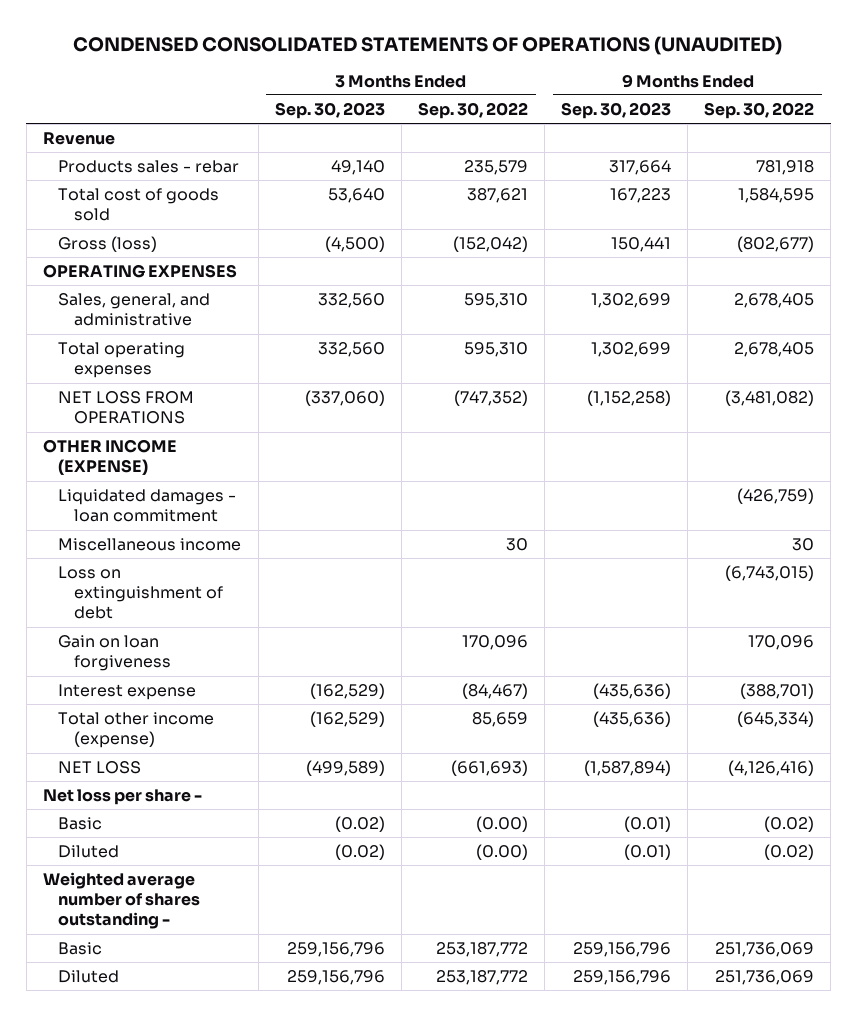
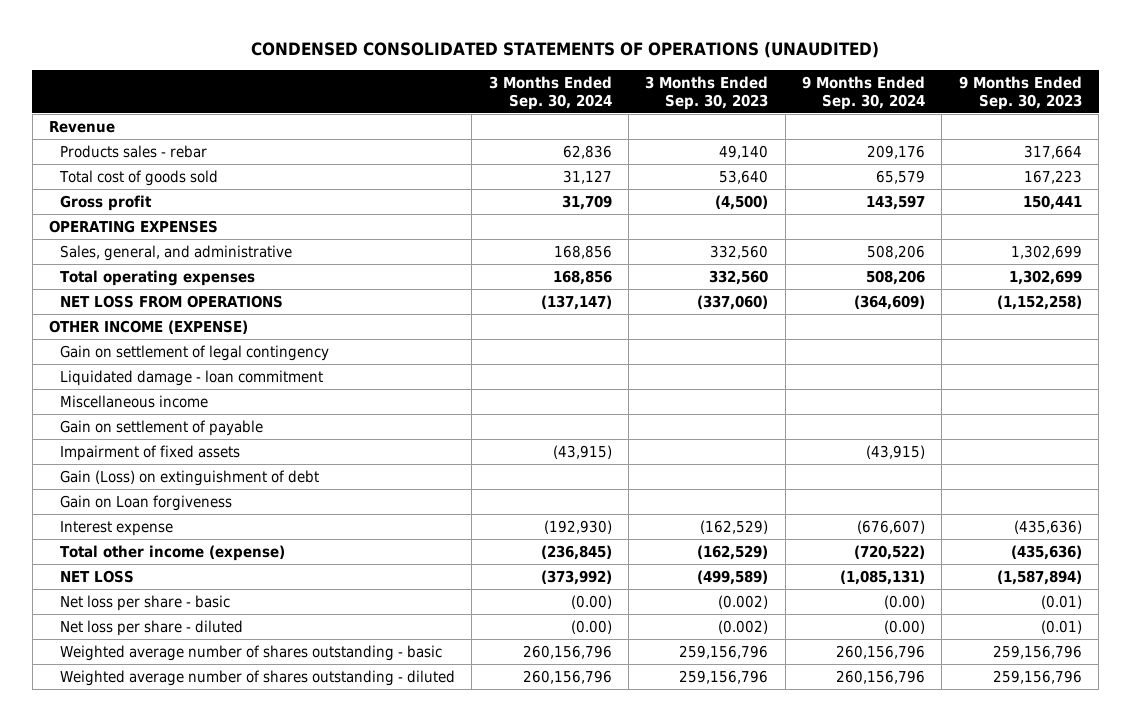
- | 3 Months Ended Sep. 30, 2023 | 3 Months Ended Sep. 30, 2022 | 9 Months Ended Sep. 30, 2023 | 9 Months Ended Sep. 30, 2022
+ | 3 Months Ended Sep. 30, 2024 | 3 Months Ended Sep. 30, 2023 | 9 Months Ended Sep. 30, 2024 | 9 Months Ended Sep. 30, 2023
- Gross (loss) | (4,500) | (152,042) | 150,441 | (802,677)
+ Gross profit | 31,709 | (4,500) | 143,597 | 150,441
- Liquidated damages - loan commitment | | | | (426,759)
+ Gain on settlement of legal contingency
+ Liquidated damage - loan commitment
- Loss on extinguishment of debt | | | | (6,743,015)
- Gain on loan forgiveness | | 170,096 | | 170,096
+ Gain on settlement of payable
+ Impairment of fixed assets | (43,915) | | (43,915) |
+ Gain (Loss) on extinguishment of debt
+ Gain on Loan forgiveness
- Net loss per share -
- Basic | (0.02) | (0.00) | (0.01) | (0.02)
- Diluted | (0.02) | (0.00) | (0.01) | (0.02)
- Weighted average number of shares outstanding -
- Basic | 259,156,796 | 253,187,772 | 259,156,796 | 251,736,069
- Diluted | 259,156,796 | 253,187,772 | 259,156,796 | 251,736,069
+ Net loss per share - basic | (0.00) | (0.002) | (0.00) | (0.01)
+ Net loss per share - diluted | (0.00) | (0.002) | (0.00) | (0.01)
+ Weighted average number of shares outstanding - basic | 260,156,796 | 259,156,796 | 260,156,796 | 259,156,796
+ Weighted average number of shares outstanding - diluted | 260,156,796 | 259,156,796 | 260,156,796 | 259,156,796

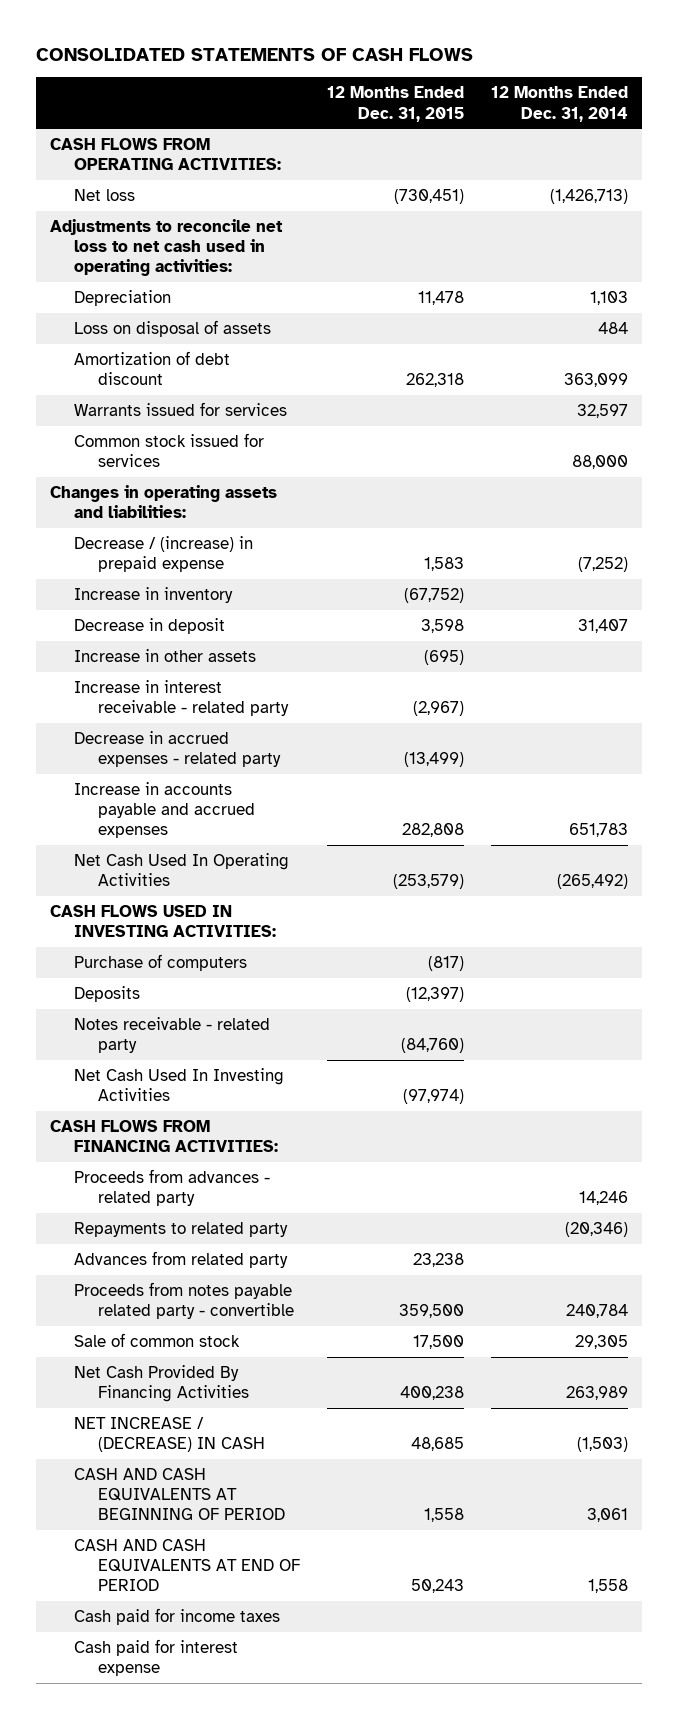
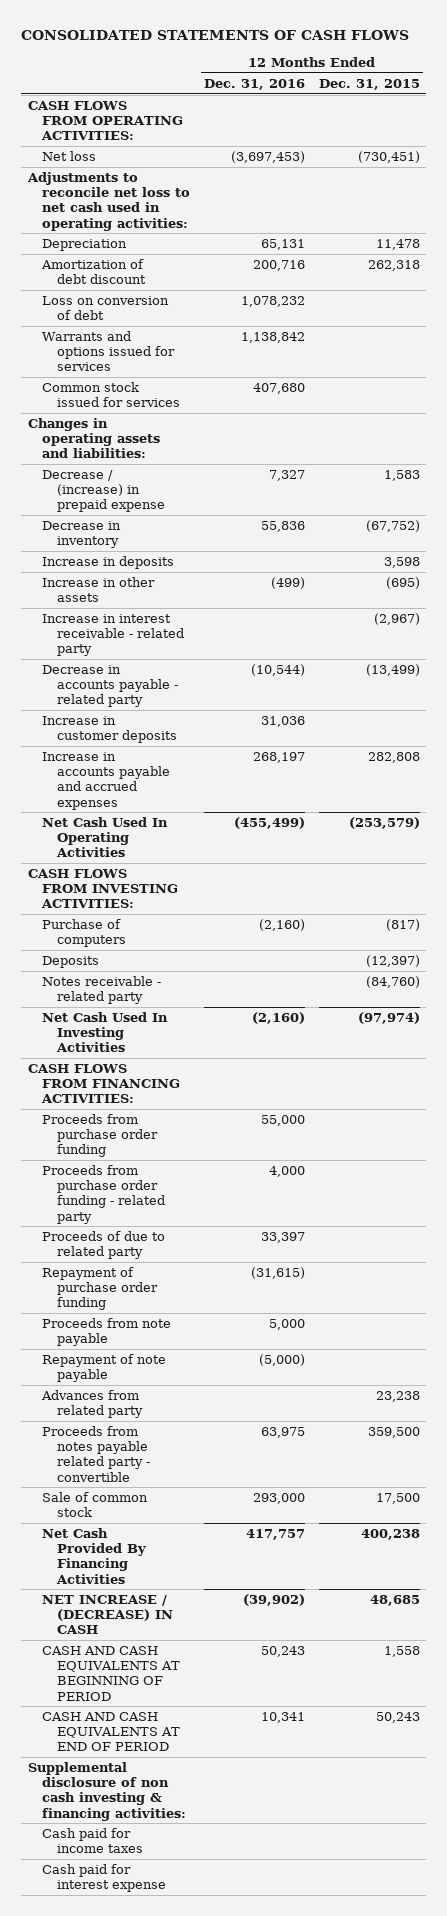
- | 12 Months Ended Dec. 31, 2015 | 12 Months Ended Dec. 31, 2014
+ | 12 Months Ended Dec. 31, 2016 | 12 Months Ended Dec. 31, 2015
- Loss on disposal of assets | | 484
- Warrants issued for services | | 32,597
+ Loss on conversion of debt | 1,078,232 |
+ Warrants and options issued for services | 1,138,842 |
- Increase in inventory | (67,752) |
- Decrease in deposit | 3,598 | 31,407
+ Decrease in inventory | 55,836 | (67,752)
+ Increase in deposits | | 3,598
- Decrease in accrued expenses - related party | (13,499) |
+ Decrease in accounts payable - related party | (10,544) | (13,499)
+ Increase in customer deposits | 31,036 |
- CASH FLOWS USED IN INVESTING ACTIVITIES:
+ CASH FLOWS FROM INVESTING ACTIVITIES:
- Proceeds from advances - related party | | 14,246
- Repayments to related party | | (20,346)
+ Proceeds from purchase order funding | 55,000 |
+ Proceeds from purchase order funding - related party | 4,000 |
+ Proceeds of due to related party | 33,397 |
+ Repayment of purchase order funding | (31,615) |
+ Proceeds from note payable | 5,000 |
+ Repayment of note payable | (5,000) |
+ Supplemental disclosure of non cash investing & financing activities:

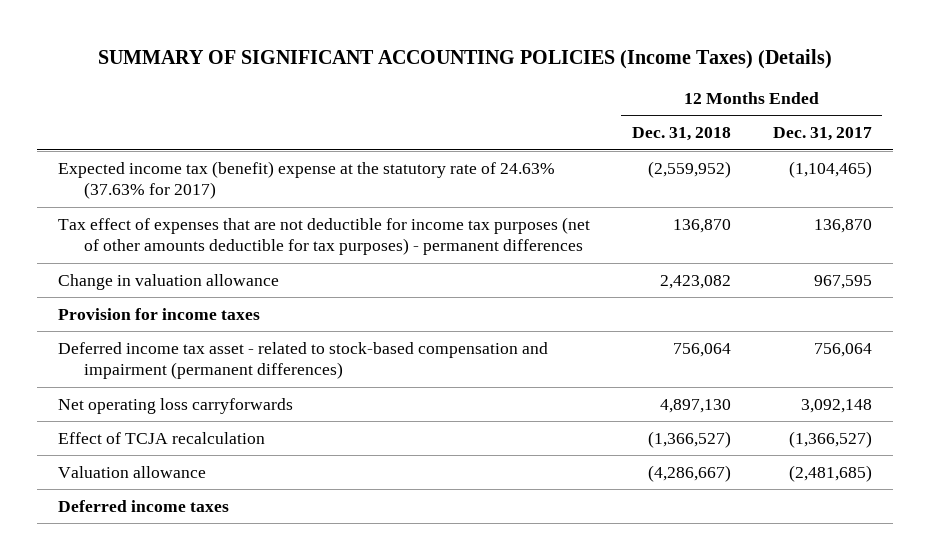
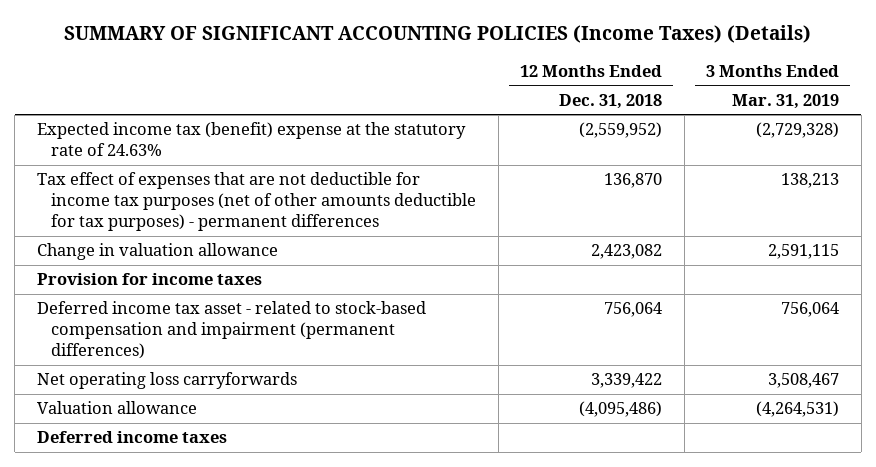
- | 12 Months Ended Dec. 31, 2018 | 12 Months Ended Dec. 31, 2017
+ | 12 Months Ended Dec. 31, 2018 | 3 Months Ended Mar. 31, 2019
- Expected income tax (benefit) expense at the statutory rate of 24.63% (37.63% for 2017) | (2,559,952) | (1,104,465)
+ Expected income tax (benefit) expense at the statutory rate of 24.63% | (2,559,952) | (2,729,328)
- Net operating loss carryforwards | 4,897,130 | 3,092,148
- Effect of TCJA recalculation | (1,366,527) | (1,366,527)
- Valuation allowance | (4,286,667) | (2,481,685)
+ Net operating loss carryforwards | 3,339,422 | 3,508,467
+ Valuation allowance | (4,095,486) | (4,264,531)

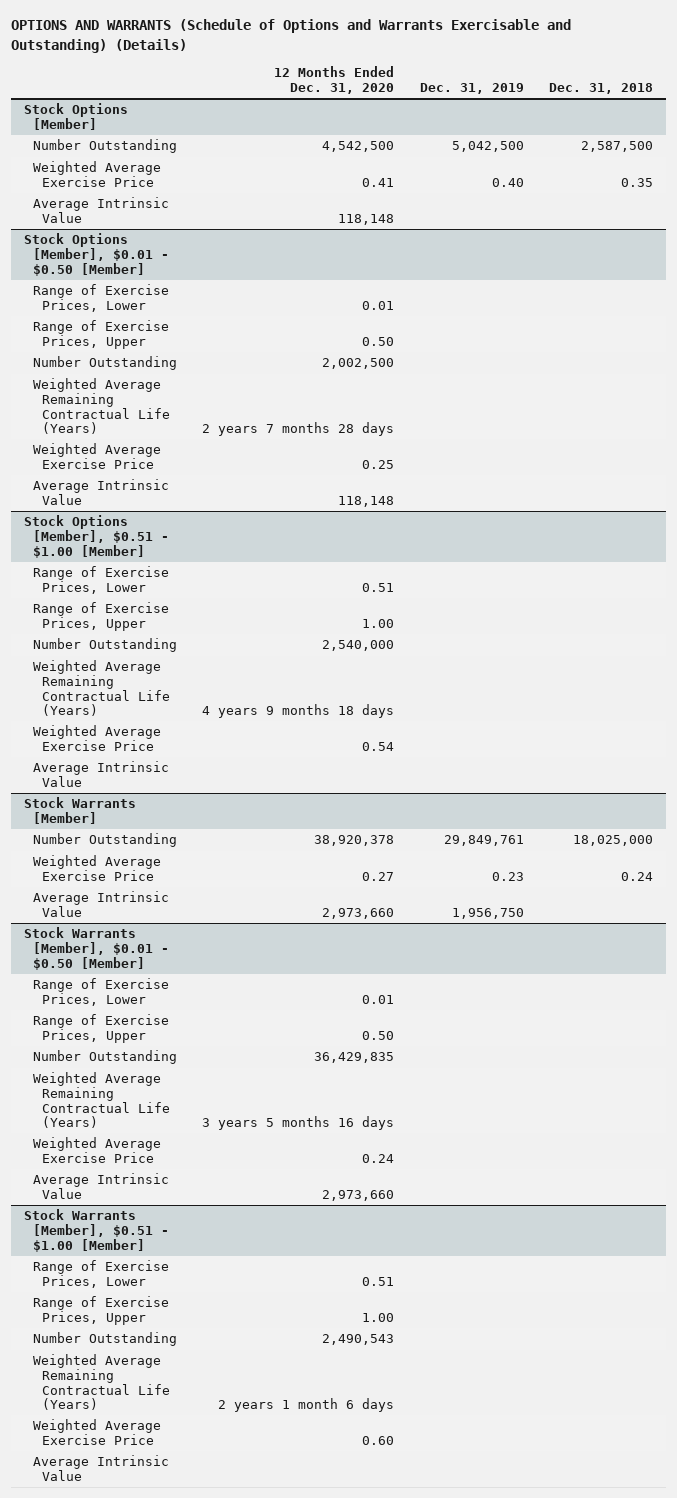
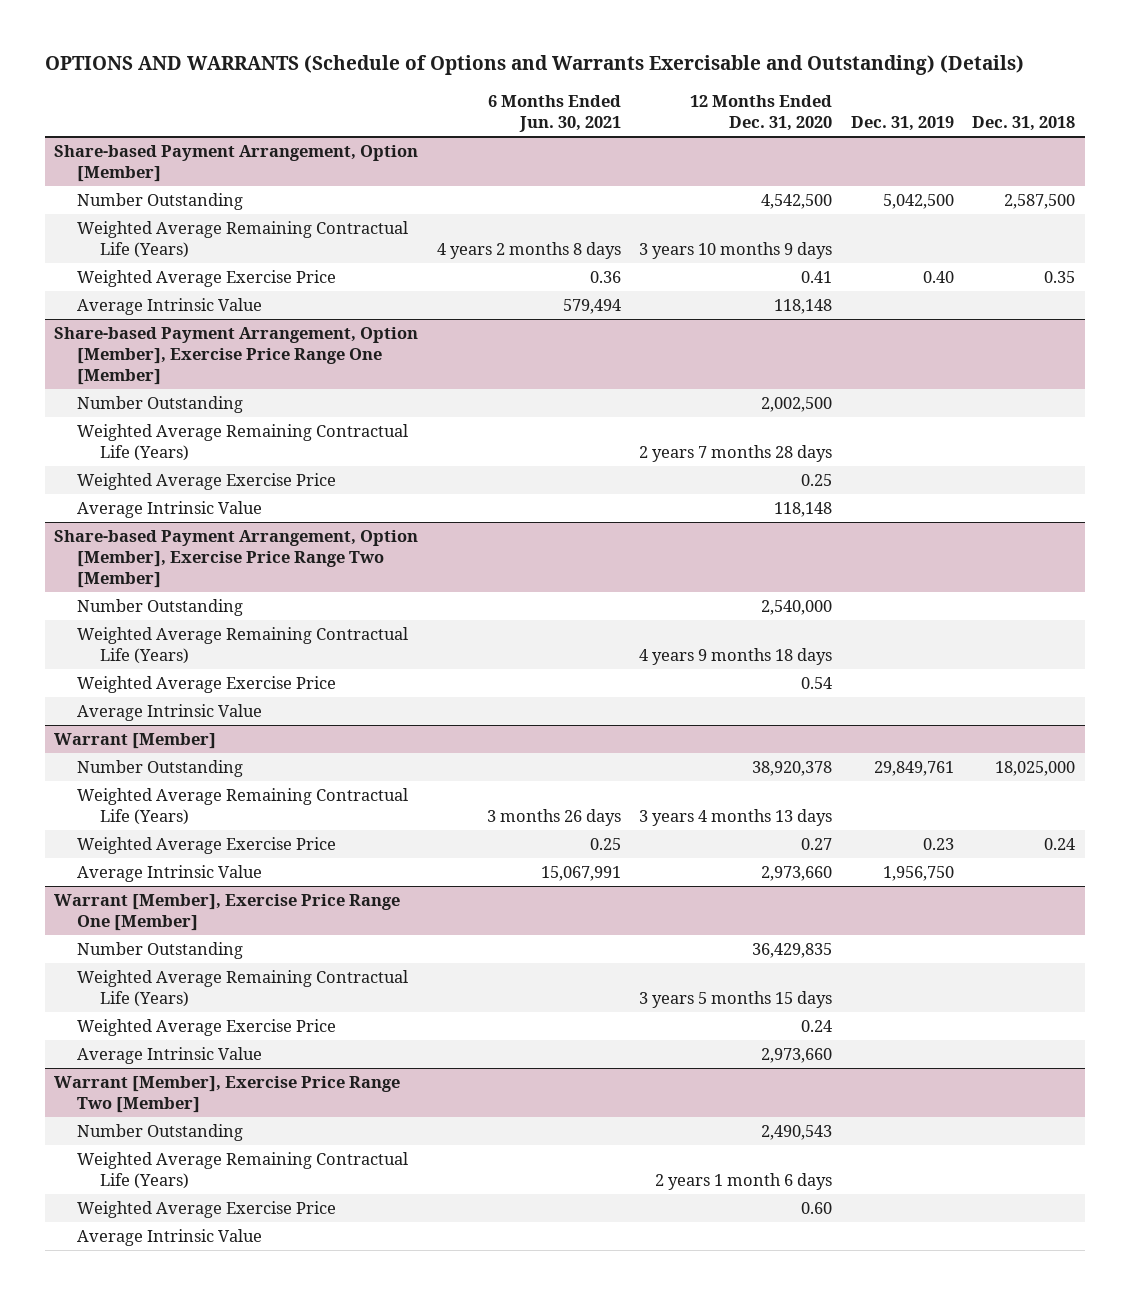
- | 12 Months Ended Dec. 31, 2020 | Dec. 31, 2019 | Dec. 31, 2018
+ | 6 Months Ended Jun. 30, 2021 | 12 Months Ended Dec. 31, 2020 | Dec. 31, 2019 | Dec. 31, 2018
- Stock Options [Member]
+ Share-based Payment Arrangement, Option [Member]
+ Weighted Average Remaining Contractual Life (Years) | 4 years 2 months 8 days | 3 years 10 months 9 days | |
- Stock Options [Member], $0.01 - $0.50 [Member]
- Range of Exercise Prices, Lower | 0.01 | |
- Range of Exercise Prices, Upper | 0.50 | |
+ Share-based Payment Arrangement, Option [Member], Exercise Price Range One [Member]
- Stock Options [Member], $0.51 - $1.00 [Member]
- Range of Exercise Prices, Lower | 0.51 | |
- Range of Exercise Prices, Upper | 1.00 | |
+ Share-based Payment Arrangement, Option [Member], Exercise Price Range Two [Member]
- Stock Warrants [Member]
+ Warrant [Member]
+ Weighted Average Remaining Contractual Life (Years) | 3 months 26 days | 3 years 4 months 13 days | |
- Stock Warrants [Member], $0.01 - $0.50 [Member]
- Range of Exercise Prices, Lower | 0.01 | |
- Range of Exercise Prices, Upper | 0.50 | |
+ Warrant [Member], Exercise Price Range One [Member]
- Weighted Average Remaining Contractual Life (Years) | 3 years 5 months 16 days | |
+ Weighted Average Remaining Contractual Life (Years) | | 3 years 5 months 15 days | |
- Stock Warrants [Member], $0.51 - $1.00 [Member]
- Range of Exercise Prices, Lower | 0.51 | |
- Range of Exercise Prices, Upper | 1.00 | |
+ Warrant [Member], Exercise Price Range Two [Member]

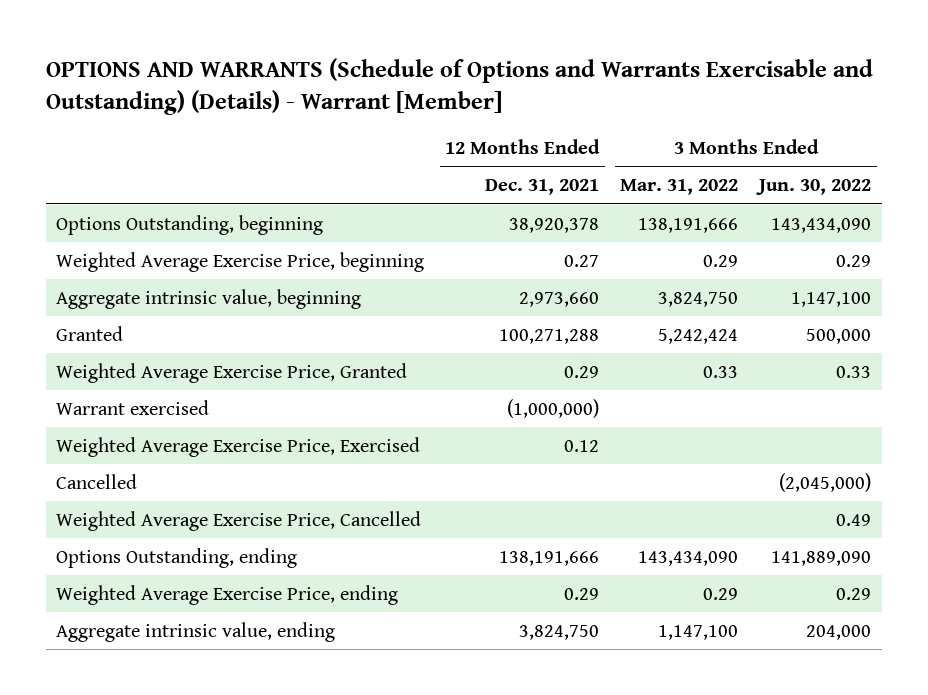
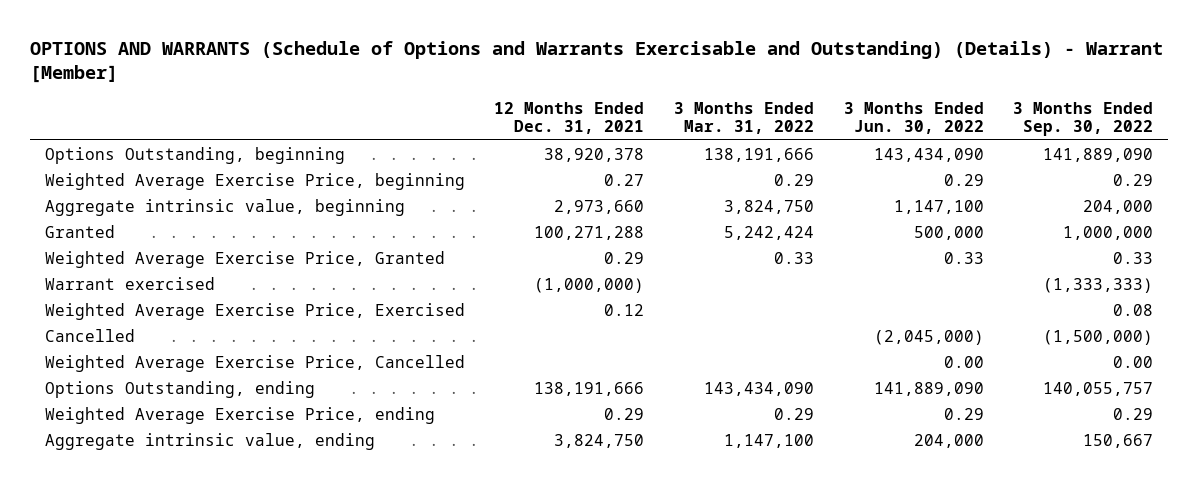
- | 12 Months Ended Dec. 31, 2021 | 3 Months Ended Mar. 31, 2022 | 3 Months Ended Jun. 30, 2022
+ | 12 Months Ended Dec. 31, 2021 | 3 Months Ended Mar. 31, 2022 | 3 Months Ended Jun. 30, 2022 | 3 Months Ended Sep. 30, 2022
- Weighted Average Exercise Price, Cancelled | | | 0.49
+ Weighted Average Exercise Price, Cancelled | | | 0.00 | 0.00

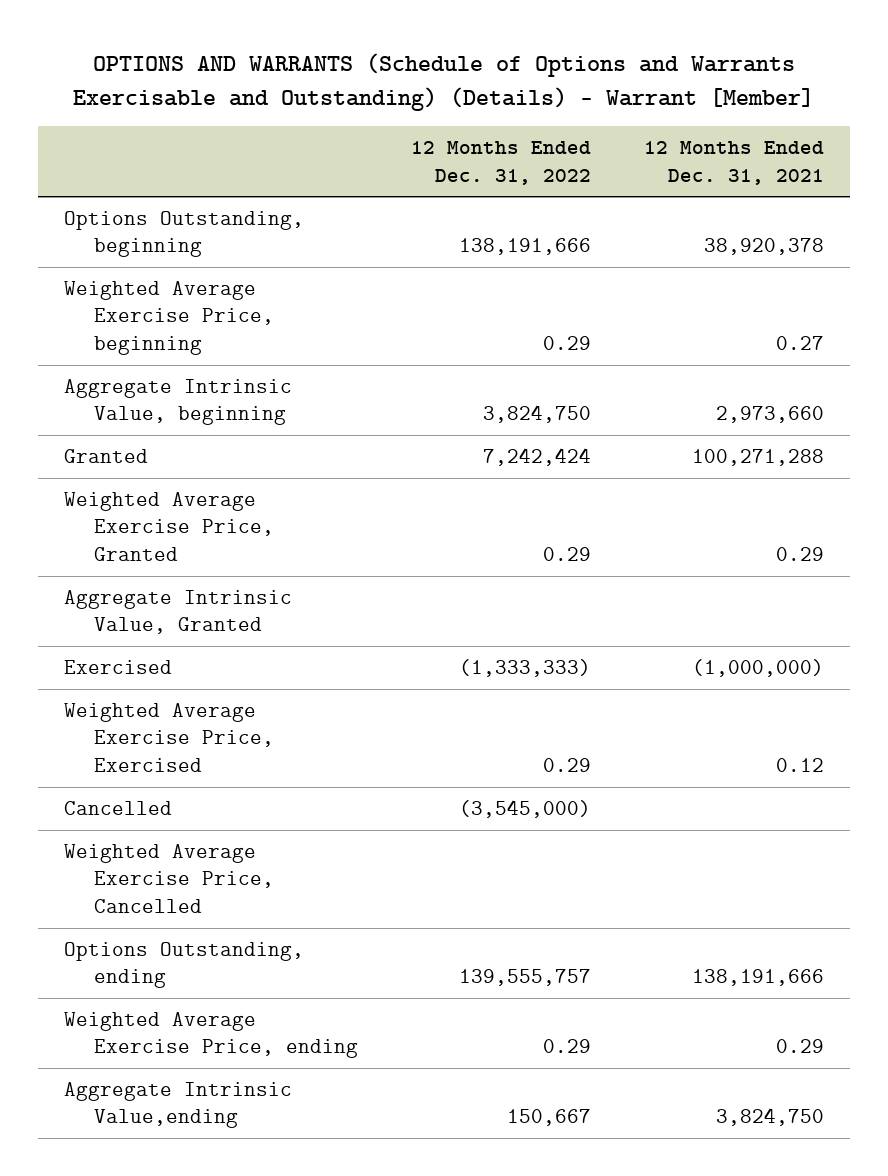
- | 12 Months Ended Dec. 31, 2021 | 3 Months Ended Mar. 31, 2022 | 3 Months Ended Jun. 30, 2022 | 3 Months Ended Sep. 30, 2022
+ | 12 Months Ended Dec. 31, 2022 | 12 Months Ended Dec. 31, 2021
- Aggregate intrinsic value, beginning | 2,973,660 | 3,824,750 | 1,147,100 | 204,000
+ Aggregate Intrinsic Value, beginning | 3,824,750 | 2,973,660
- Warrant exercised | (1,000,000) | | | (1,333,333)
+ Aggregate Intrinsic Value, Granted
+ Exercised | (1,333,333) | (1,000,000)
- Aggregate intrinsic value, ending | 3,824,750 | 1,147,100 | 204,000 | 150,667
+ Aggregate Intrinsic Value,ending | 150,667 | 3,824,750

